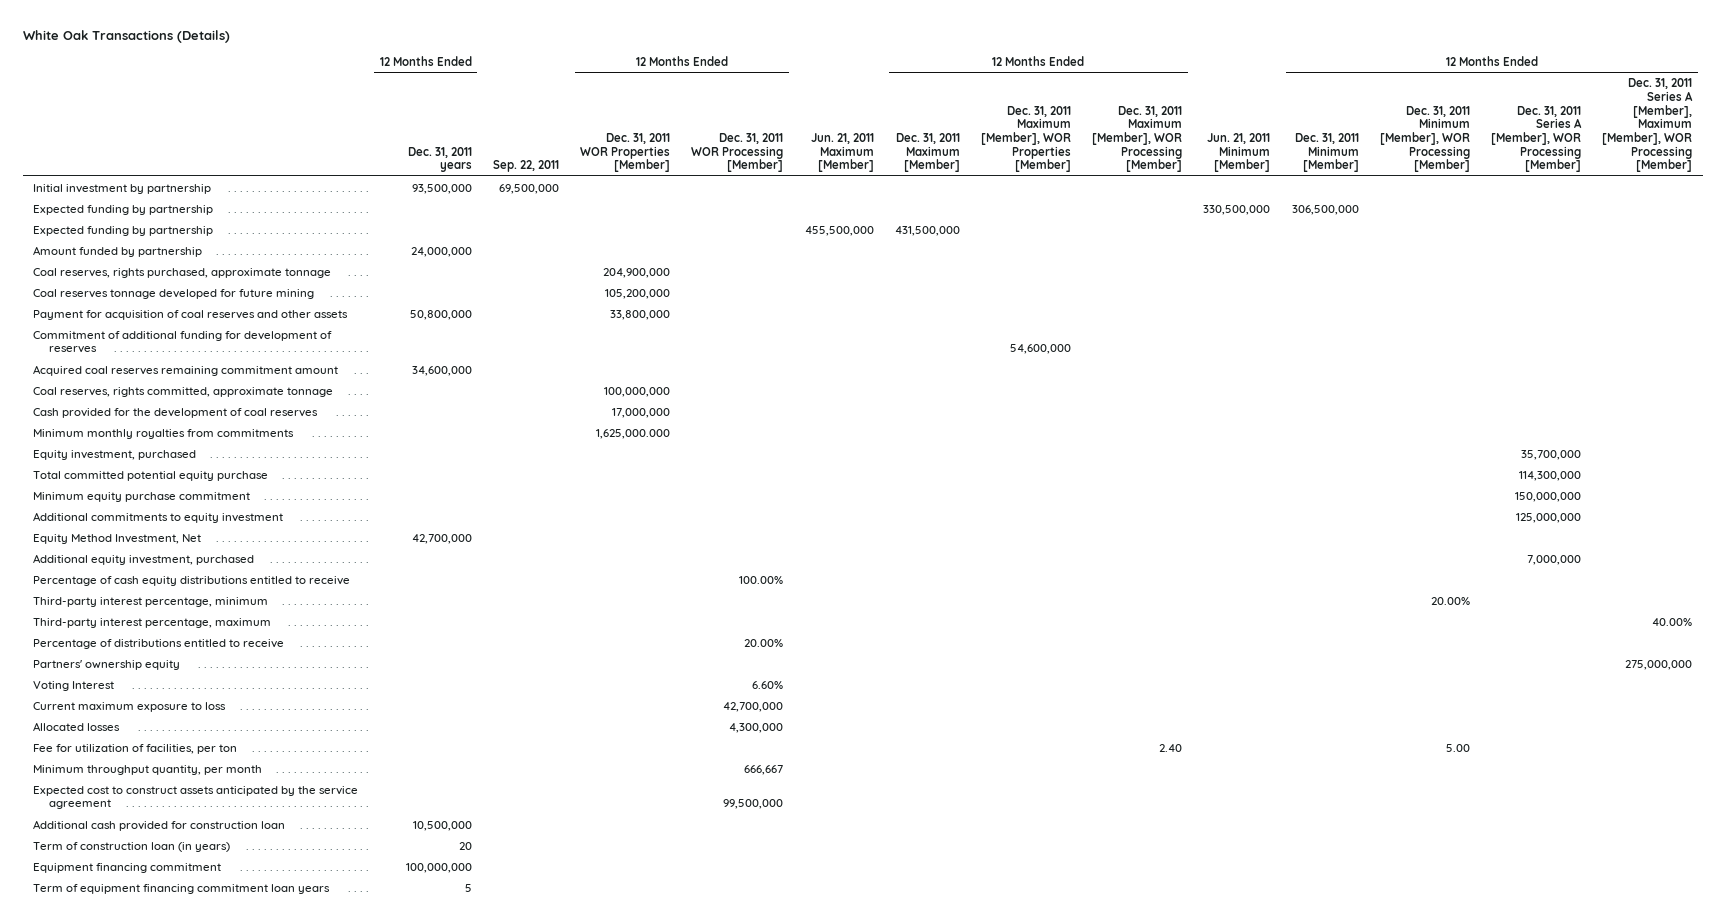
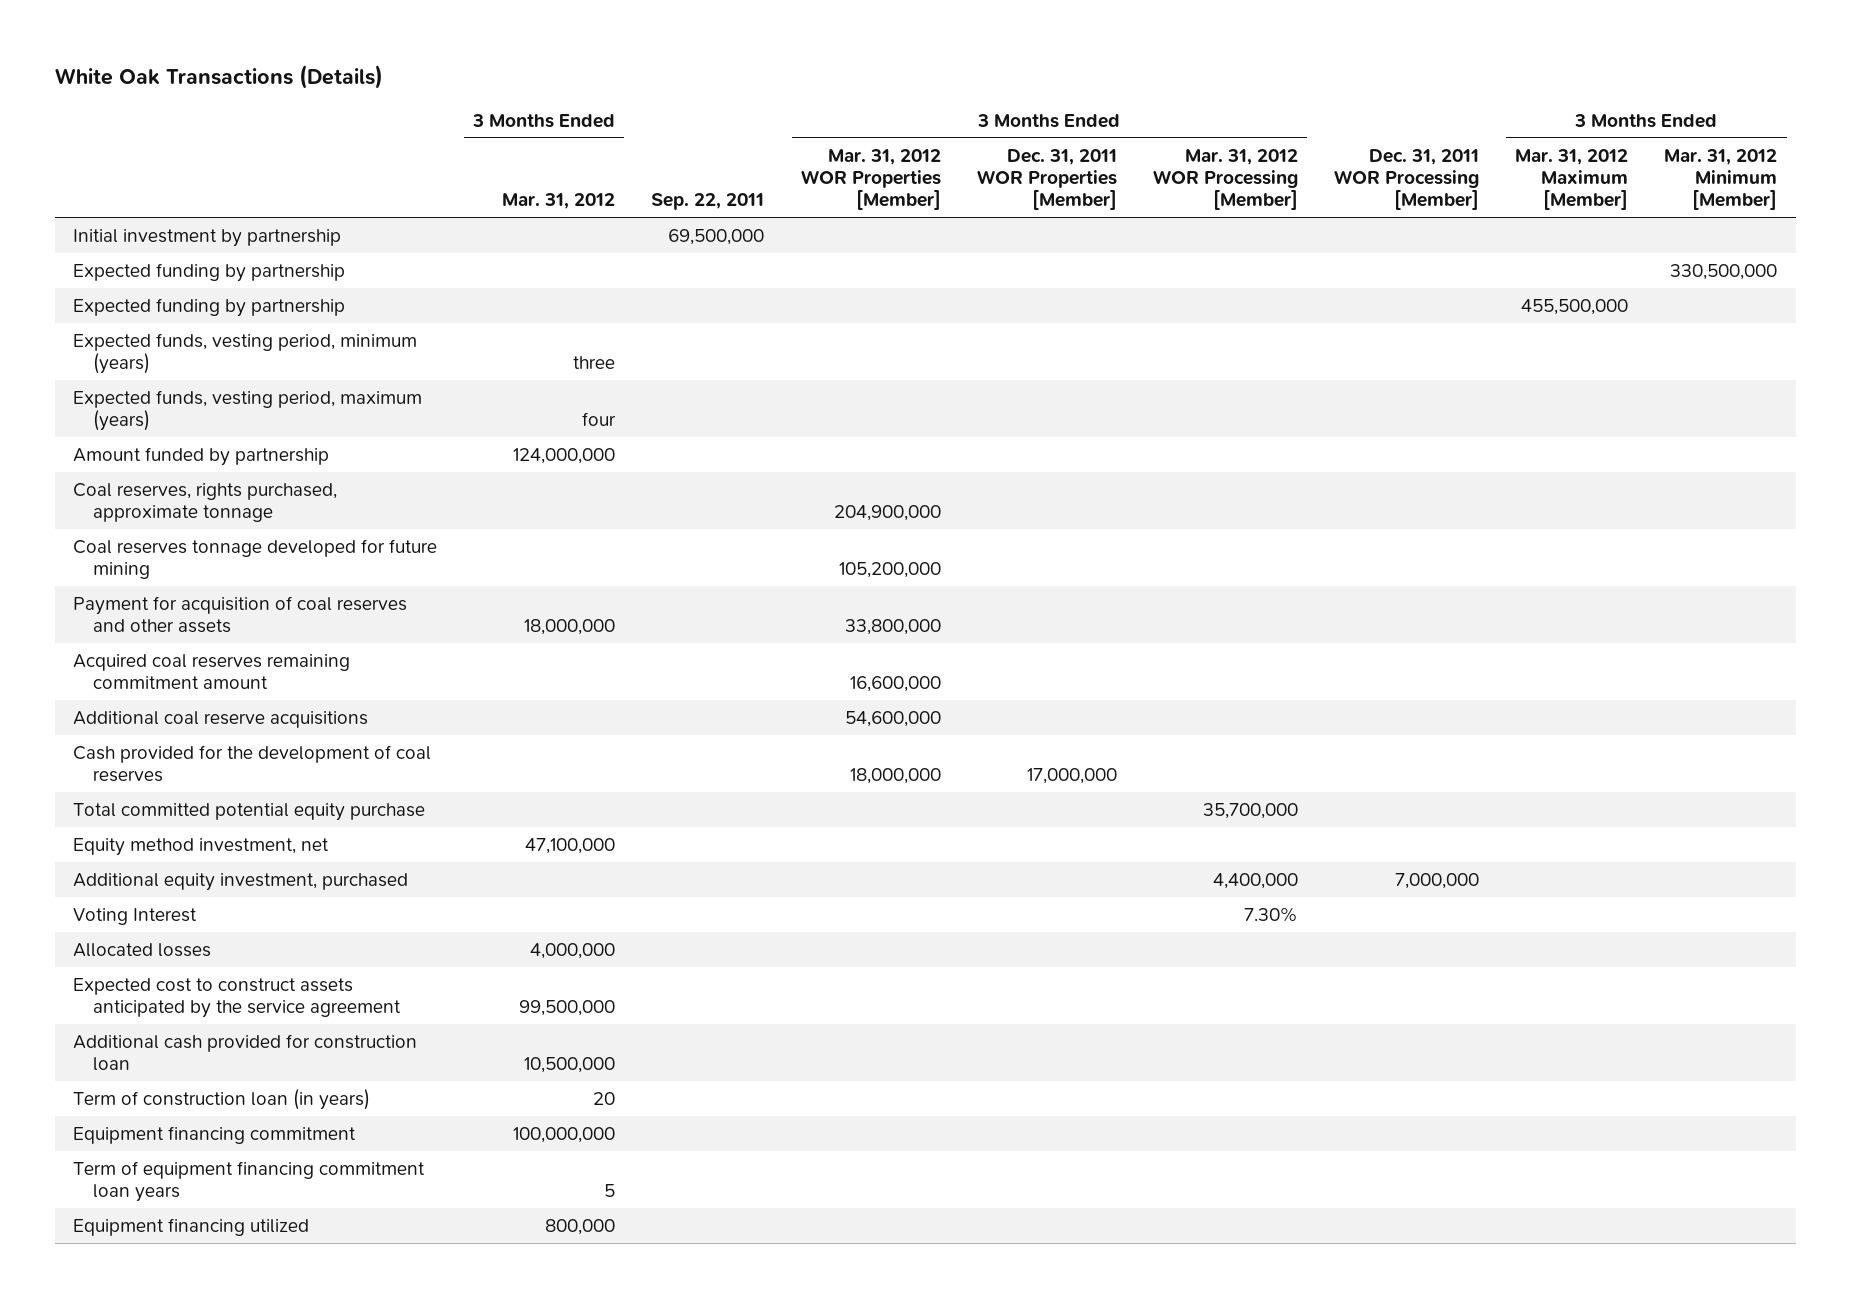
- | 12 Months Ended Dec. 31, 2011 years | Sep. 22, 2011 | 12 Months Ended Dec. 31, 2011 WOR Properties [Member] | 12 Months Ended Dec. 31, 2011 WOR Processing [Member] | Jun. 21, 2011 Maximum [Member] | 12 Months Ended Dec. 31, 2011 Maximum [Member] | 12 Months Ended Dec. 31, 2011 Maximum [Member], WOR Properties [Member] | 12 Months Ended Dec. 31, 2011 Maximum [Member], WOR Processing [Member] | Jun. 21, 2011 Minimum [Member] | 12 Months Ended Dec. 31, 2011 Minimum [Member] | 12 Months Ended Dec. 31, 2011 Minimum [Member], WOR Processing [Member] | 12 Months Ended Dec. 31, 2011 Series A [Member], WOR Processing [Member] | 12 Months Ended Dec. 31, 2011 Series A [Member], Maximum [Member], WOR Processing [Member]
+ | 3 Months Ended Mar. 31, 2012 | Sep. 22, 2011 | 3 Months Ended Mar. 31, 2012 WOR Properties [Member] | 3 Months Ended Dec. 31, 2011 WOR Properties [Member] | 3 Months Ended Mar. 31, 2012 WOR Processing [Member] | Dec. 31, 2011 WOR Processing [Member] | 3 Months Ended Mar. 31, 2012 Maximum [Member] | 3 Months Ended Mar. 31, 2012 Minimum [Member]
+ Expected funds, vesting period, minimum (years) | three | | | | | | |
+ Expected funds, vesting period, maximum (years) | four | | | | | | |
- Commitment of additional funding for development of reserves | | | | | | | 54,600,000 | | | | | |
- Coal reserves, rights committed, approximate tonnage | | | 100,000,000 | | | | | | | | | |
+ Additional coal reserve acquisitions | | | 54,600,000 | | | | |
- Minimum monthly royalties from commitments | | | 1,625,000.000 | | | | | | | | | |
- Equity investment, purchased | | | | | | | | | | | | 35,700,000 |
- Minimum equity purchase commitment | | | | | | | | | | | | 150,000,000 |
- Additional commitments to equity investment | | | | | | | | | | | | 125,000,000 |
- Equity Method Investment, Net | 42,700,000 | | | | | | | | | | | |
+ Equity method investment, net | 47,100,000 | | | | | | |
- Percentage of cash equity distributions entitled to receive | | | | 100.00% | | | | | | | | |
- Third-party interest percentage, minimum | | | | | | | | | | | 20.00% | |
- Third-party interest percentage, maximum | | | | | | | | | | | | | 40.00%
- Percentage of distributions entitled to receive | | | | 20.00% | | | | | | | | |
- Partners' ownership equity | | | | | | | | | | | | | 275,000,000
- Current maximum exposure to loss | | | | 42,700,000 | | | | | | | | |
- Fee for utilization of facilities, per ton | | | | | | | | 2.40 | | | 5.00 | |
- Minimum throughput quantity, per month | | | | 666,667 | | | | | | | | |
+ Equipment financing utilized | 800,000 | | | | | | |

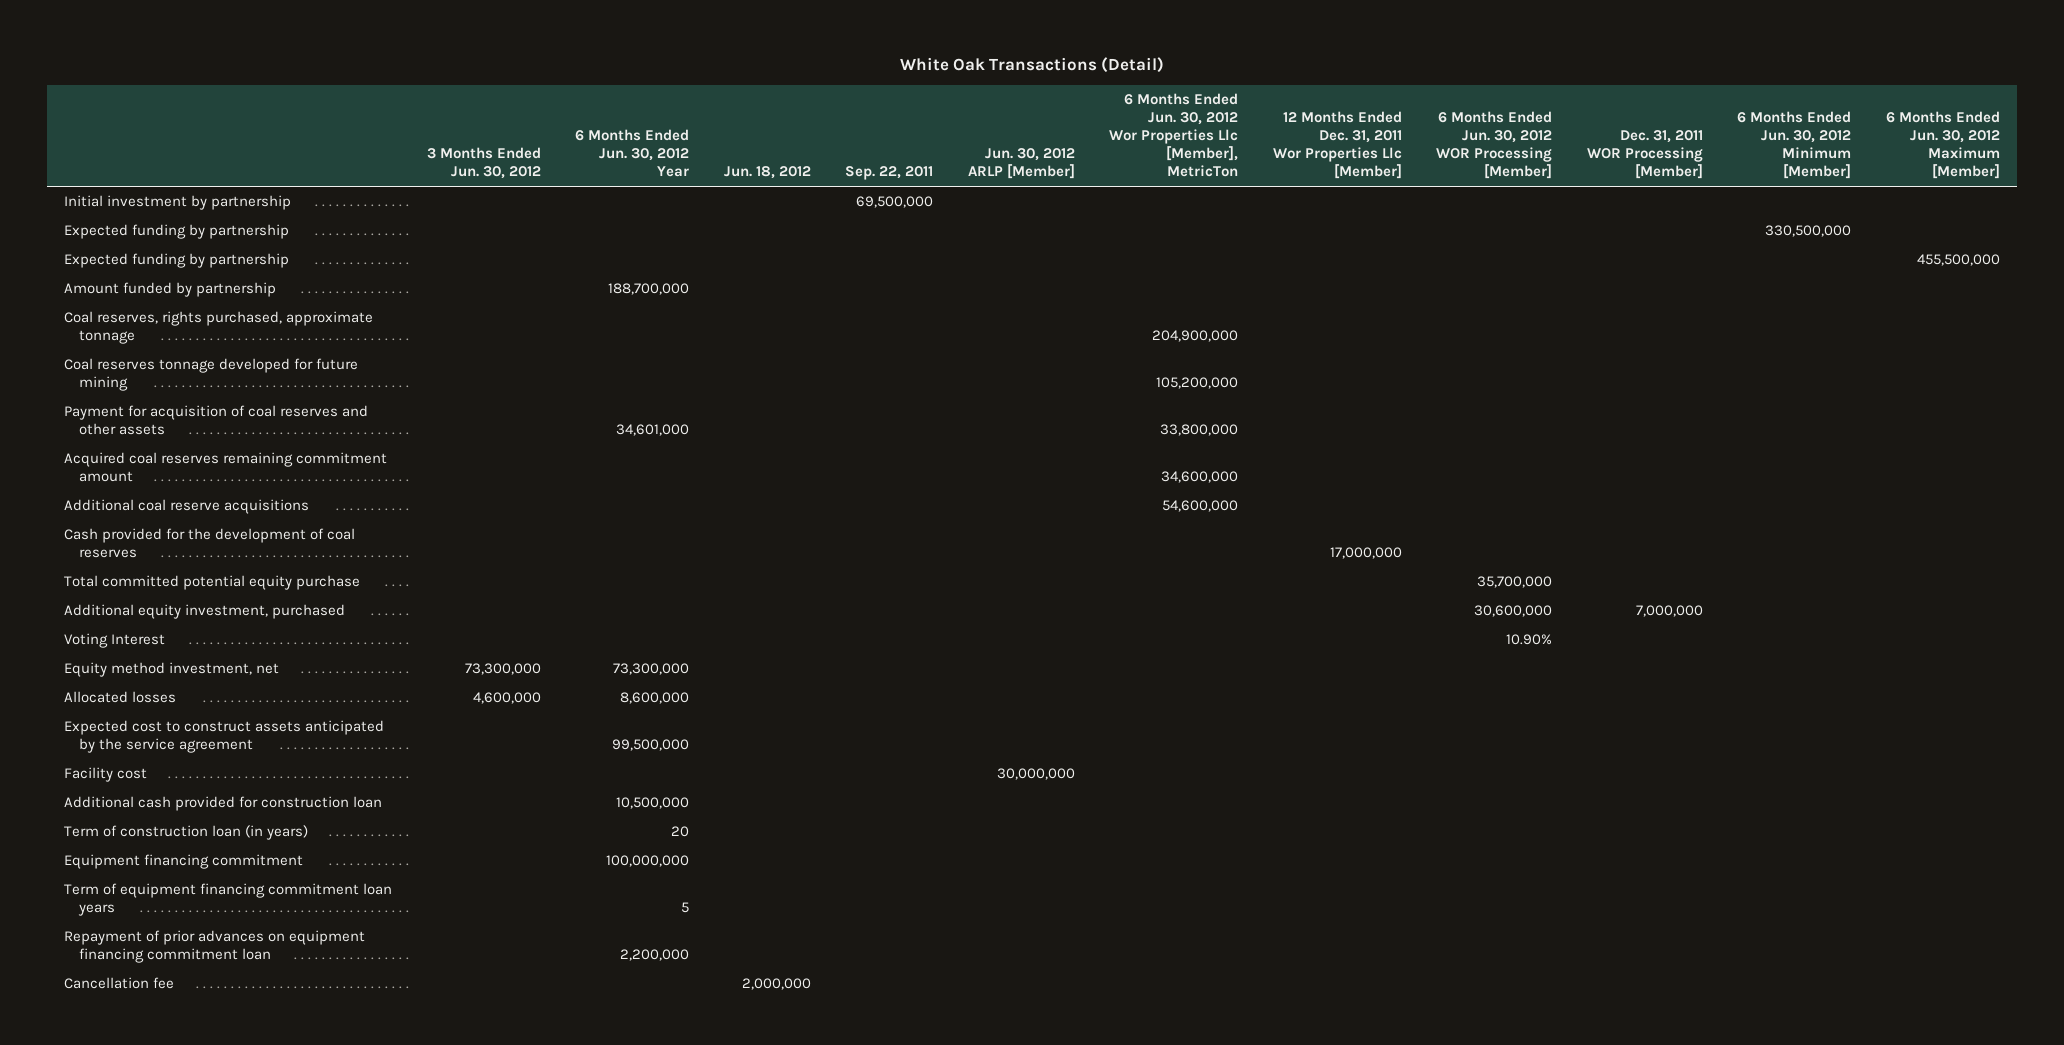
- White Oak Transactions (Details)
+ White Oak Transactions (Detail)
- | 3 Months Ended Mar. 31, 2012 | Sep. 22, 2011 | 3 Months Ended Mar. 31, 2012 WOR Properties [Member] | 3 Months Ended Dec. 31, 2011 WOR Properties [Member] | 3 Months Ended Mar. 31, 2012 WOR Processing [Member] | Dec. 31, 2011 WOR Processing [Member] | 3 Months Ended Mar. 31, 2012 Maximum [Member] | 3 Months Ended Mar. 31, 2012 Minimum [Member]
+ | 3 Months Ended Jun. 30, 2012 | 6 Months Ended Jun. 30, 2012 Year | Jun. 18, 2012 | Sep. 22, 2011 | Jun. 30, 2012 ARLP [Member] | 6 Months Ended Jun. 30, 2012 Wor Properties Llc [Member], MetricTon | 12 Months Ended Dec. 31, 2011 Wor Properties Llc [Member] | 6 Months Ended Jun. 30, 2012 WOR Processing [Member] | Dec. 31, 2011 WOR Processing [Member] | 6 Months Ended Jun. 30, 2012 Minimum [Member] | 6 Months Ended Jun. 30, 2012 Maximum [Member]
- Expected funds, vesting period, minimum (years) | three | | | | | | |
- Expected funds, vesting period, maximum (years) | four | | | | | | |
moved down: Equity method investment, net | 73,300,000 | 73,300,000 | | | | | | | | |
+ Facility cost | | | | | 30,000,000 | | | | | |
- Equipment financing utilized | 800,000 | | | | | | |
+ Repayment of prior advances on equipment financing commitment loan | | 2,200,000 | | | | | | | | |
+ Cancellation fee | | | 2,000,000 | | | | | | | |

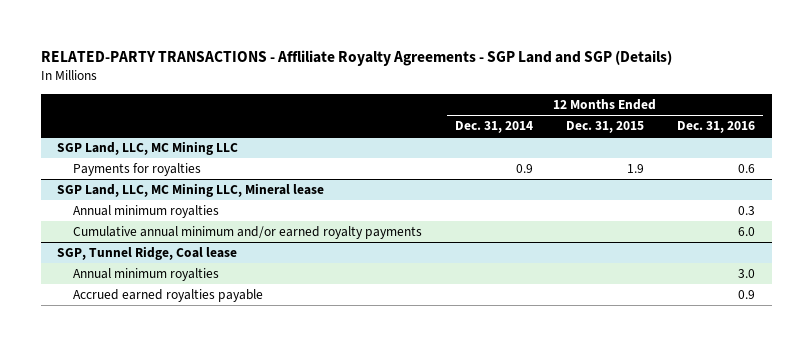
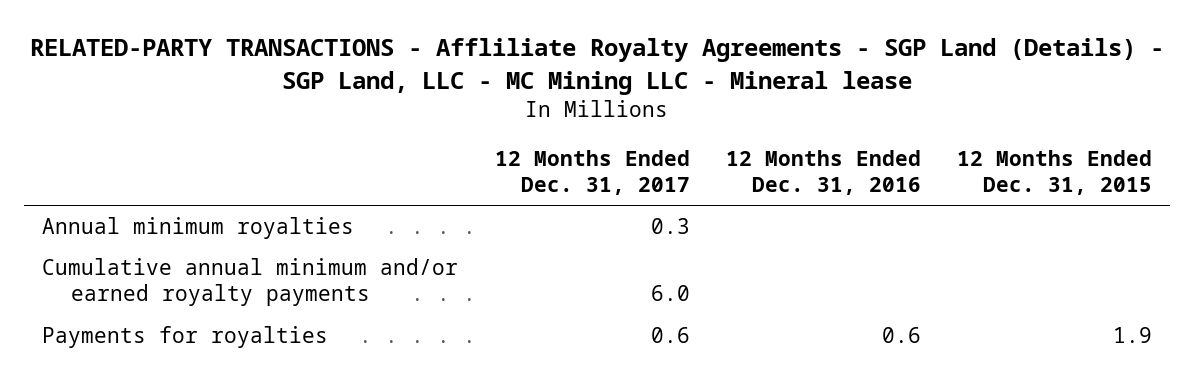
- RELATED-PARTY TRANSACTIONS - Affliliate Royalty Agreements - SGP Land and SGP (Details)
+ RELATED-PARTY TRANSACTIONS - Affliliate Royalty Agreements - SGP Land (Details) - SGP Land, LLC - MC Mining LLC - Mineral lease
- | 12 Months Ended Dec. 31, 2014 | 12 Months Ended Dec. 31, 2015 | 12 Months Ended Dec. 31, 2016
+ | 12 Months Ended Dec. 31, 2017 | 12 Months Ended Dec. 31, 2016 | 12 Months Ended Dec. 31, 2015
- SGP Land, LLC, MC Mining LLC
+ Annual minimum royalties | 0.3 | |
+ Cumulative annual minimum and/or earned royalty payments | 6.0 | |
- SGP Land, LLC, MC Mining LLC, Mineral lease
- Annual minimum royalties | | | 0.3
- Cumulative annual minimum and/or earned royalty payments | | | 6.0
- SGP, Tunnel Ridge, Coal lease
- Annual minimum royalties | | | 3.0
- Accrued earned royalties payable | | | 0.9

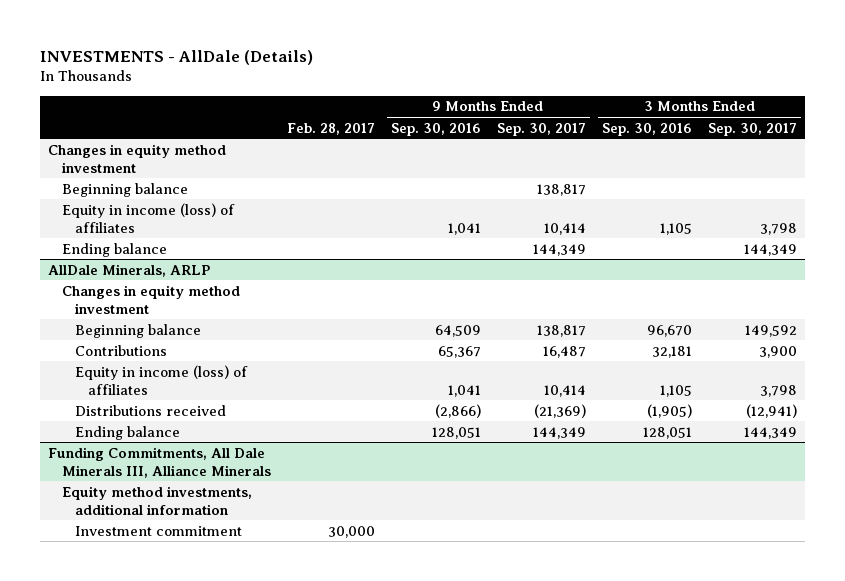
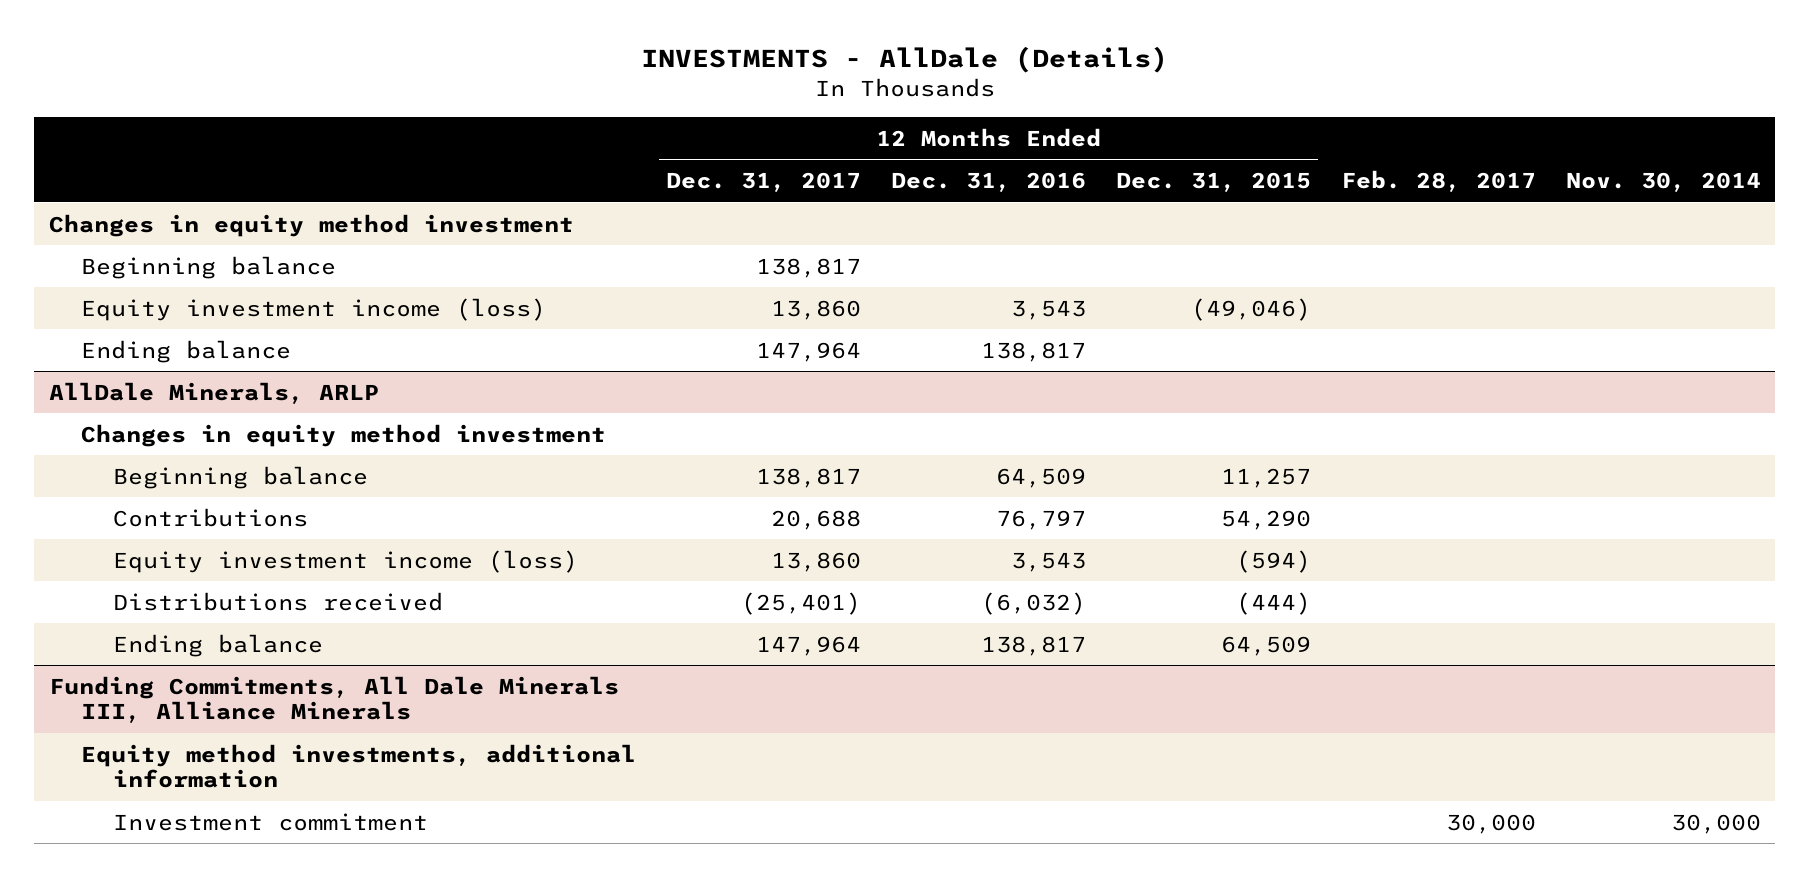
- | Feb. 28, 2017 | 9 Months Ended Sep. 30, 2016 | 9 Months Ended Sep. 30, 2017 | 3 Months Ended Sep. 30, 2016 | 3 Months Ended Sep. 30, 2017
+ | 12 Months Ended Dec. 31, 2017 | 12 Months Ended Dec. 31, 2016 | 12 Months Ended Dec. 31, 2015 | Feb. 28, 2017 | Nov. 30, 2014
- Equity in income (loss) of affiliates | | 1,041 | 10,414 | 1,105 | 3,798
+ Equity investment income (loss) | 13,860 | 3,543 | (49,046) | |
@ AllDale Minerals, ARLP
- Equity in income (loss) of affiliates | | 1,041 | 10,414 | 1,105 | 3,798
+ Equity investment income (loss) | 13,860 | 3,543 | (594) | |

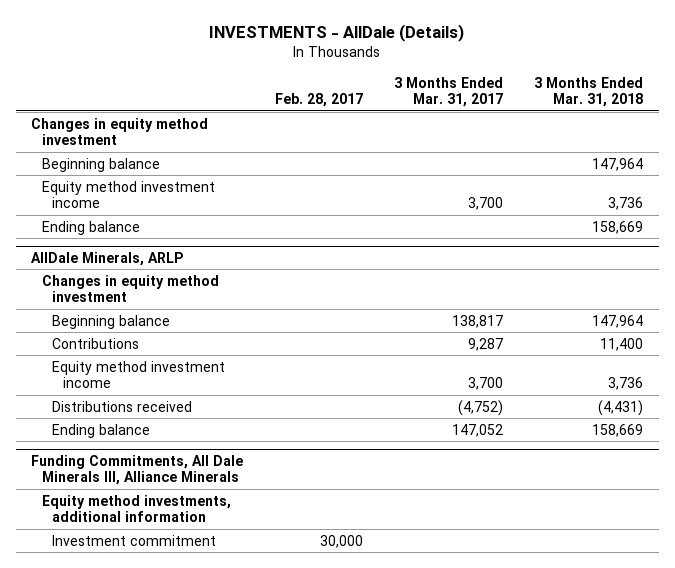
- | 12 Months Ended Dec. 31, 2017 | 12 Months Ended Dec. 31, 2016 | 12 Months Ended Dec. 31, 2015 | Feb. 28, 2017 | Nov. 30, 2014
+ | Feb. 28, 2017 | 3 Months Ended Mar. 31, 2017 | 3 Months Ended Mar. 31, 2018
- Equity investment income (loss) | 13,860 | 3,543 | (49,046) | |
+ Equity method investment income | | 3,700 | 3,736
@ AllDale Minerals, ARLP
- Equity investment income (loss) | 13,860 | 3,543 | (594) | |
+ Equity method investment income | | 3,700 | 3,736

